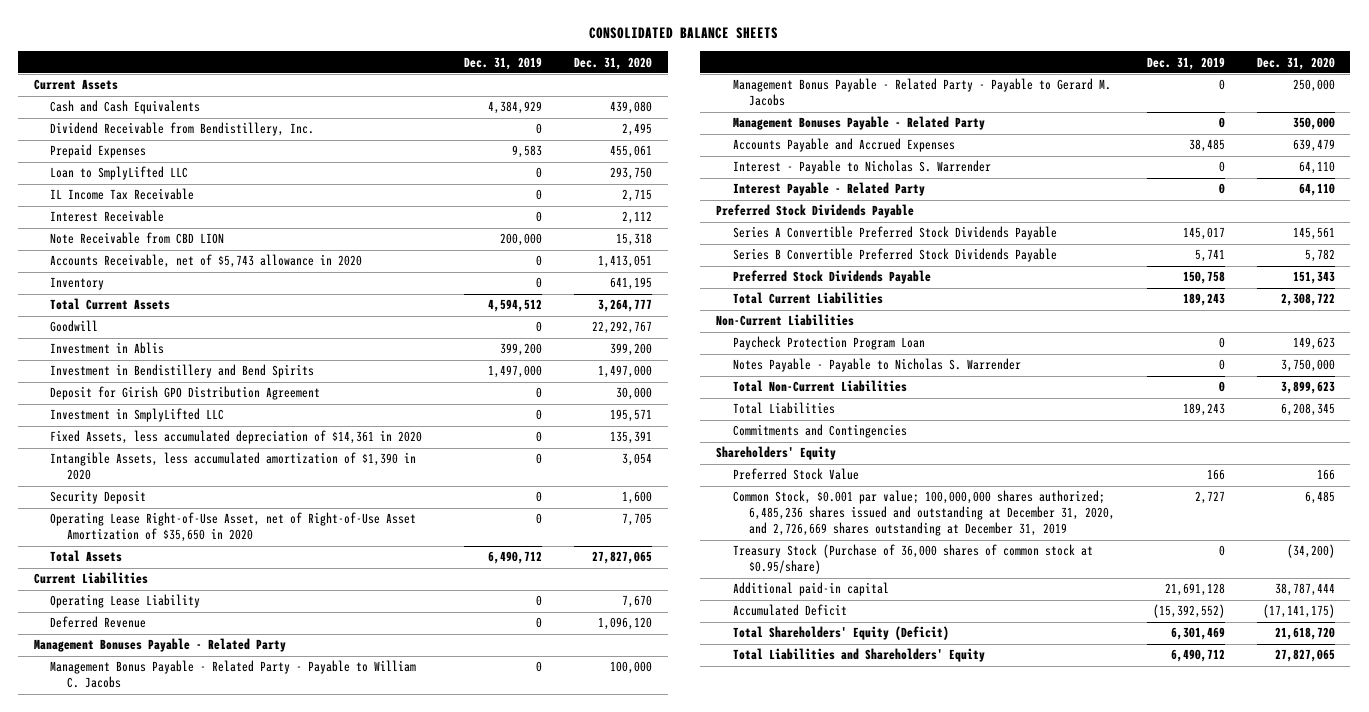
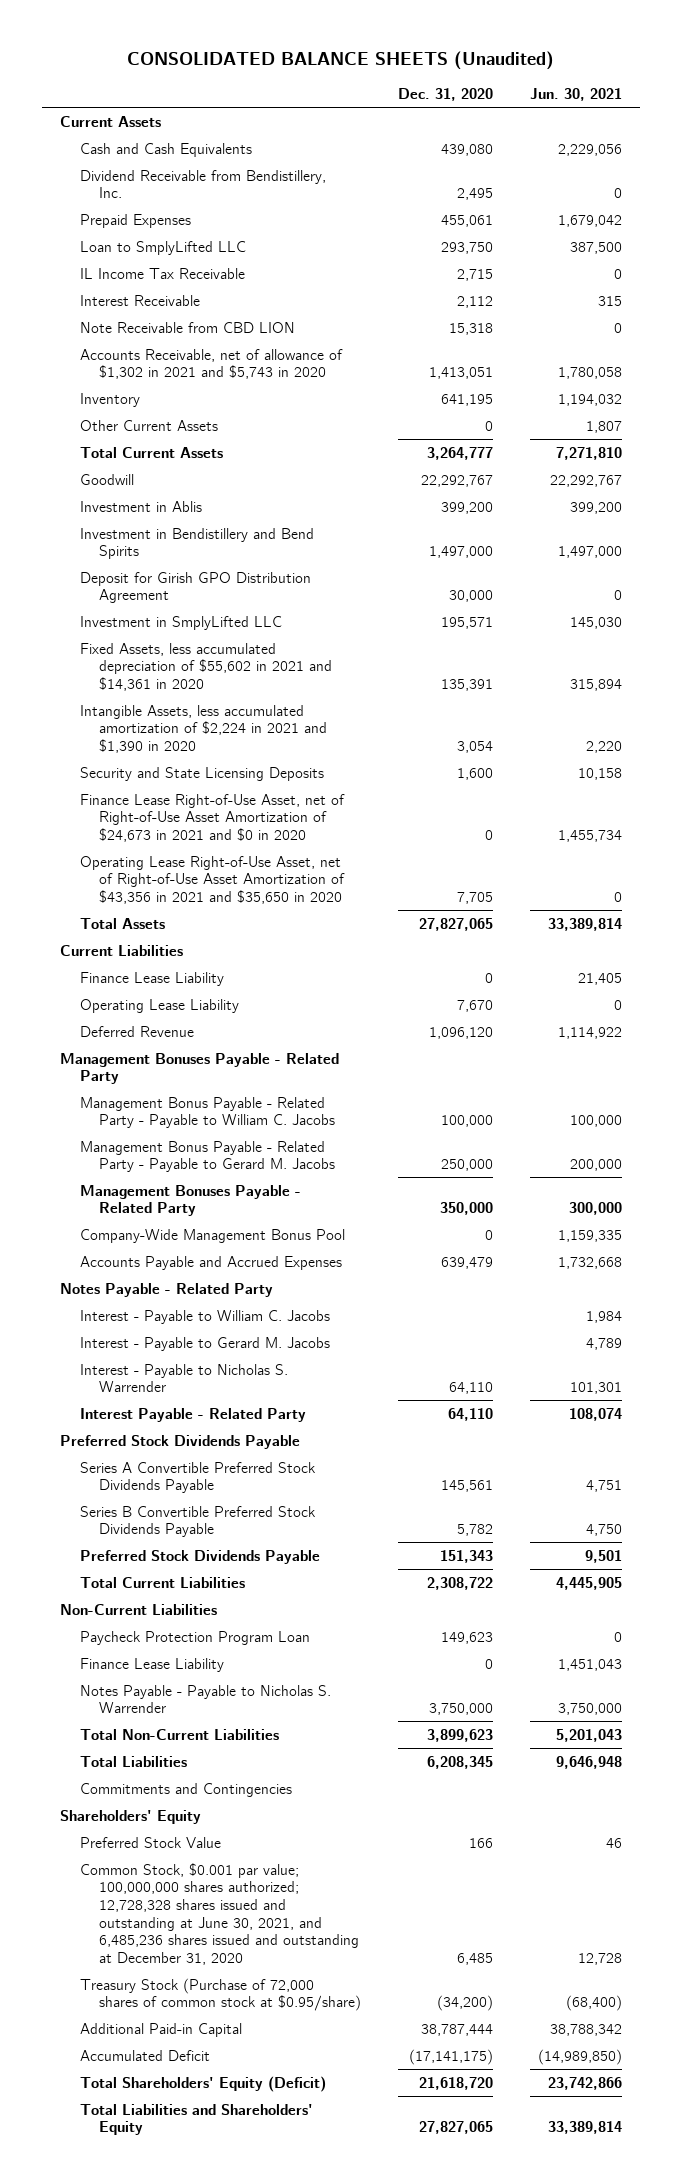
- CONSOLIDATED BALANCE SHEETS
+ CONSOLIDATED BALANCE SHEETS (Unaudited)
- | Dec. 31, 2019 | Dec. 31, 2020
+ | Dec. 31, 2020 | Jun. 30, 2021
- Accounts Receivable, net of $5,743 allowance in 2020 | 0 | 1,413,051
+ Accounts Receivable, net of allowance of $1,302 in 2021 and $5,743 in 2020 | 1,413,051 | 1,780,058
+ Other Current Assets | 0 | 1,807
- Fixed Assets, less accumulated depreciation of $14,361 in 2020 | 0 | 135,391
- Intangible Assets, less accumulated amortization of $1,390 in 2020 | 0 | 3,054
- Security Deposit | 0 | 1,600
- Operating Lease Right-of-Use Asset, net of Right-of-Use Asset Amortization of $35,650 in 2020 | 0 | 7,705
+ Fixed Assets, less accumulated depreciation of $55,602 in 2021 and $14,361 in 2020 | 135,391 | 315,894
+ Intangible Assets, less accumulated amortization of $2,224 in 2021 and $1,390 in 2020 | 3,054 | 2,220
+ Security and State Licensing Deposits | 1,600 | 10,158
+ Finance Lease Right-of-Use Asset, net of Right-of-Use Asset Amortization of $24,673 in 2021 and $0 in 2020 | 0 | 1,455,734
+ Operating Lease Right-of-Use Asset, net of Right-of-Use Asset Amortization of $43,356 in 2021 and $35,650 in 2020 | 7,705 | 0
+ Finance Lease Liability | 0 | 21,405
+ Company-Wide Management Bonus Pool | 0 | 1,159,335
+ Notes Payable - Related Party
+ Interest - Payable to William C. Jacobs | | 1,984
+ Interest - Payable to Gerard M. Jacobs | | 4,789
+ Finance Lease Liability | 0 | 1,451,043
- Common Stock, $0.001 par value; 100,000,000 shares authorized; 6,485,236 shares issued and outstanding at December 31, 2020, and 2,726,669 shares outstanding at December 31, 2019 | 2,727 | 6,485
- Treasury Stock (Purchase of 36,000 shares of common stock at $0.95/share) | 0 | (34,200)
- Additional paid-in capital | 21,691,128 | 38,787,444
+ Common Stock, $0.001 par value; 100,000,000 shares authorized; 12,728,328 shares issued and outstanding at June 30, 2021, and 6,485,236 shares issued and outstanding at December 31, 2020 | 6,485 | 12,728
+ Treasury Stock (Purchase of 72,000 shares of common stock at $0.95/share) | (34,200) | (68,400)
+ Additional Paid-in Capital | 38,787,444 | 38,788,342

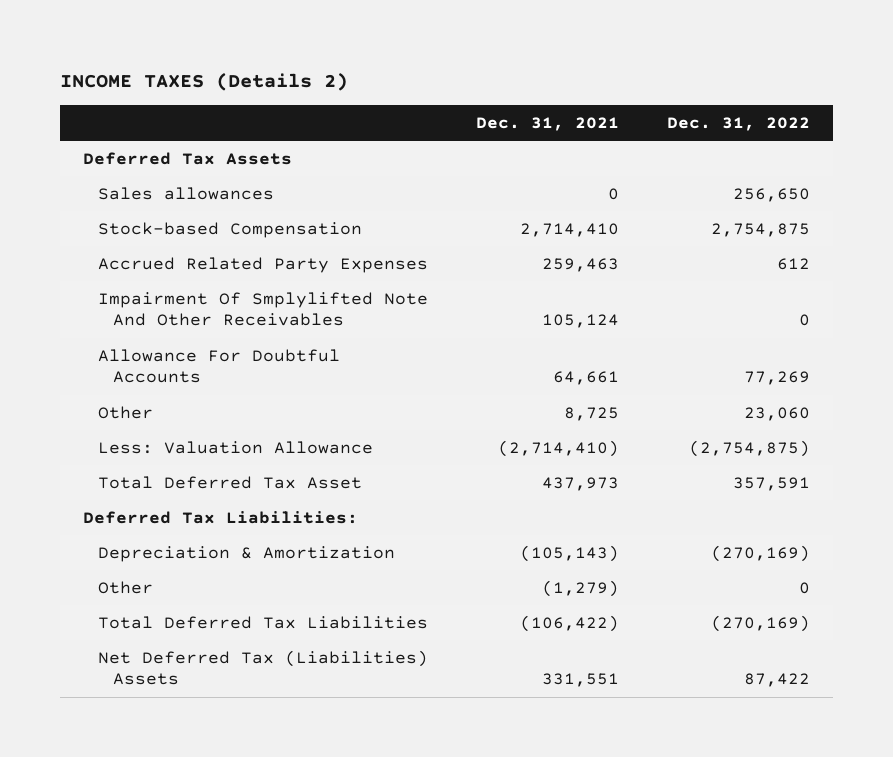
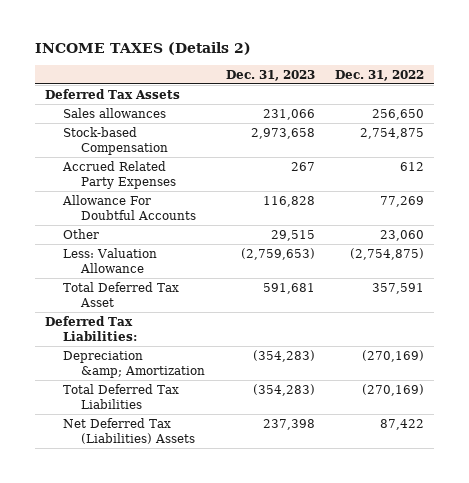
- | Dec. 31, 2021 | Dec. 31, 2022
+ | Dec. 31, 2023 | Dec. 31, 2022
- Impairment Of Smplylifted Note And Other Receivables | 105,124 | 0
- Depreciation & Amortization | (105,143) | (270,169)
- Other | (1,279) | 0
+ Depreciation &amp; Amortization | (354,283) | (270,169)

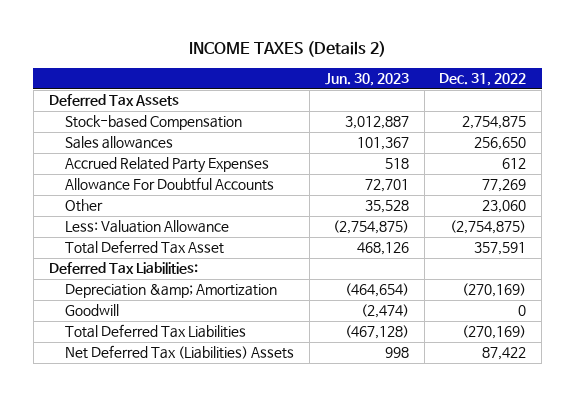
- | Dec. 31, 2023 | Dec. 31, 2022
+ | Jun. 30, 2023 | Dec. 31, 2022
moved down: Sales allowances | 101,367 | 256,650
+ Goodwill | (2,474) | 0

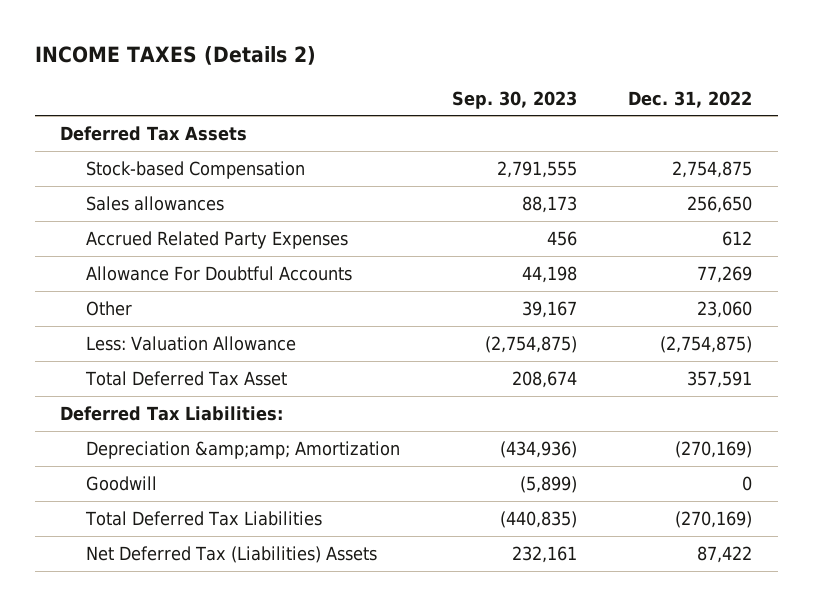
- | Jun. 30, 2023 | Dec. 31, 2022
+ | Sep. 30, 2023 | Dec. 31, 2022
- Depreciation &amp; Amortization | (464,654) | (270,169)
+ Depreciation &amp;amp; Amortization | (434,936) | (270,169)

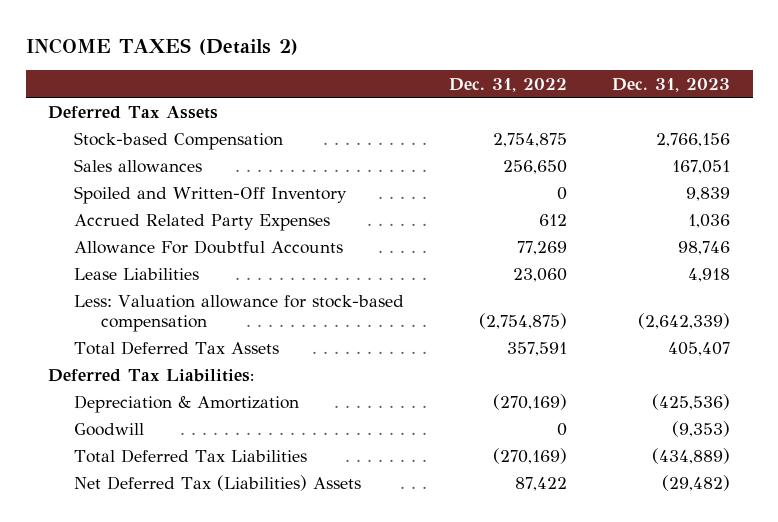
- | Sep. 30, 2023 | Dec. 31, 2022
+ | Dec. 31, 2022 | Dec. 31, 2023
+ Spoiled and Written-Off Inventory | 0 | 9,839
- Other | 39,167 | 23,060
- Less: Valuation Allowance | (2,754,875) | (2,754,875)
- Total Deferred Tax Asset | 208,674 | 357,591
+ Lease Liabilities | 23,060 | 4,918
+ Less: Valuation allowance for stock-based compensation | (2,754,875) | (2,642,339)
+ Total Deferred Tax Assets | 357,591 | 405,407
- Depreciation &amp;amp; Amortization | (434,936) | (270,169)
+ Depreciation & Amortization | (270,169) | (425,536)

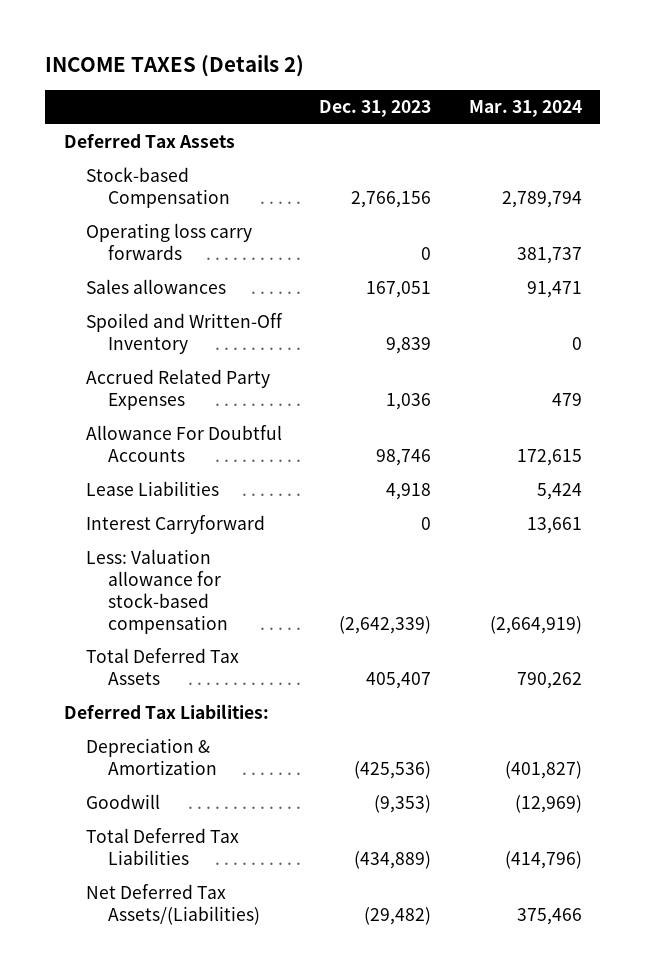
- | Dec. 31, 2022 | Dec. 31, 2023
+ | Dec. 31, 2023 | Mar. 31, 2024
+ Operating loss carry forwards | 0 | 381,737
+ Interest Carryforward | 0 | 13,661
- Net Deferred Tax (Liabilities) Assets | 87,422 | (29,482)
+ Net Deferred Tax Assets/(Liabilities) | (29,482) | 375,466

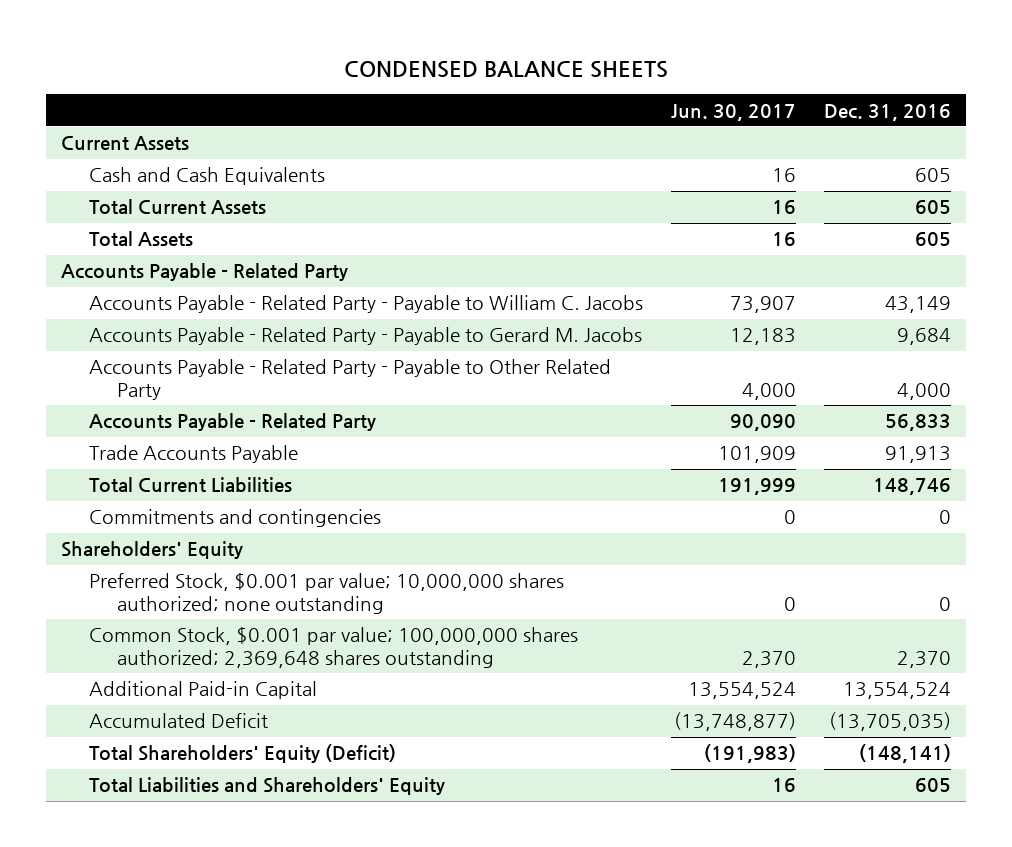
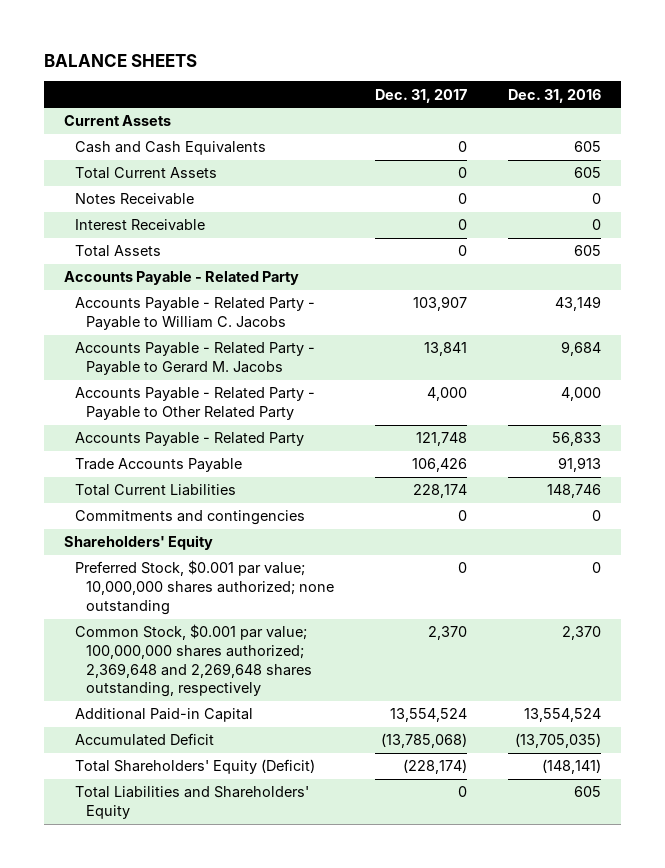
- CONDENSED BALANCE SHEETS
+ BALANCE SHEETS
- | Jun. 30, 2017 | Dec. 31, 2016
+ | Dec. 31, 2017 | Dec. 31, 2016
+ Notes Receivable | 0 | 0
+ Interest Receivable | 0 | 0
- Common Stock, $0.001 par value; 100,000,000 shares authorized; 2,369,648 shares outstanding | 2,370 | 2,370
+ Common Stock, $0.001 par value; 100,000,000 shares authorized; 2,369,648 and 2,269,648 shares outstanding, respectively | 2,370 | 2,370

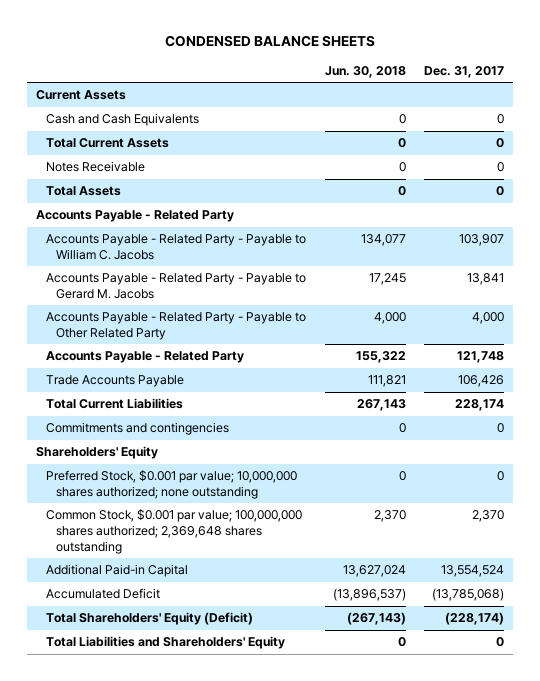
- BALANCE SHEETS
+ CONDENSED BALANCE SHEETS
- | Dec. 31, 2017 | Dec. 31, 2016
+ | Jun. 30, 2018 | Dec. 31, 2017
- Interest Receivable | 0 | 0
- Common Stock, $0.001 par value; 100,000,000 shares authorized; 2,369,648 and 2,269,648 shares outstanding, respectively | 2,370 | 2,370
+ Common Stock, $0.001 par value; 100,000,000 shares authorized; 2,369,648 shares outstanding | 2,370 | 2,370

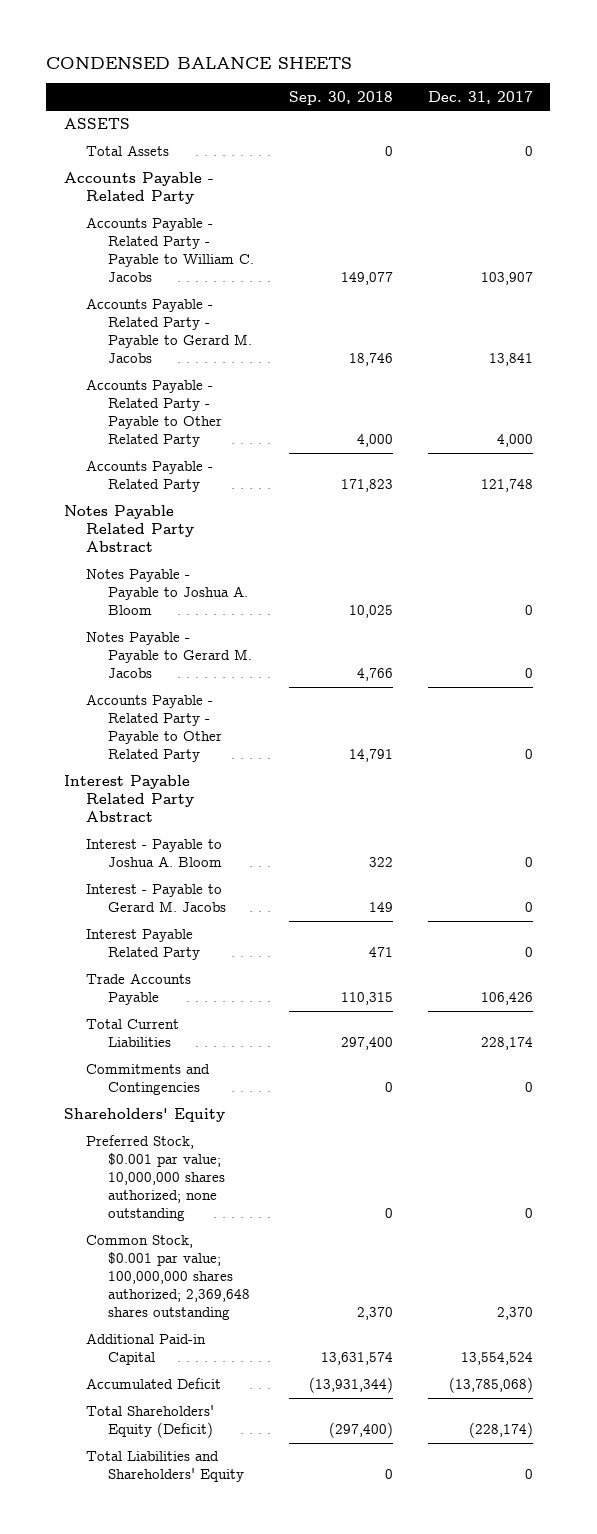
- | Jun. 30, 2018 | Dec. 31, 2017
+ | Sep. 30, 2018 | Dec. 31, 2017
- Current Assets
- Cash and Cash Equivalents | 0 | 0
- Total Current Assets | 0 | 0
- Notes Receivable | 0 | 0
+ ASSETS
+ Notes Payable Related Party Abstract
+ Notes Payable - Payable to Joshua A. Bloom | 10,025 | 0
+ Notes Payable - Payable to Gerard M. Jacobs | 4,766 | 0
+ Accounts Payable - Related Party - Payable to Other Related Party | 14,791 | 0
+ Interest Payable Related Party Abstract
+ Interest - Payable to Joshua A. Bloom | 322 | 0
+ Interest - Payable to Gerard M. Jacobs | 149 | 0
+ Interest Payable Related Party | 471 | 0
- Commitments and contingencies | 0 | 0
+ Commitments and Contingencies | 0 | 0

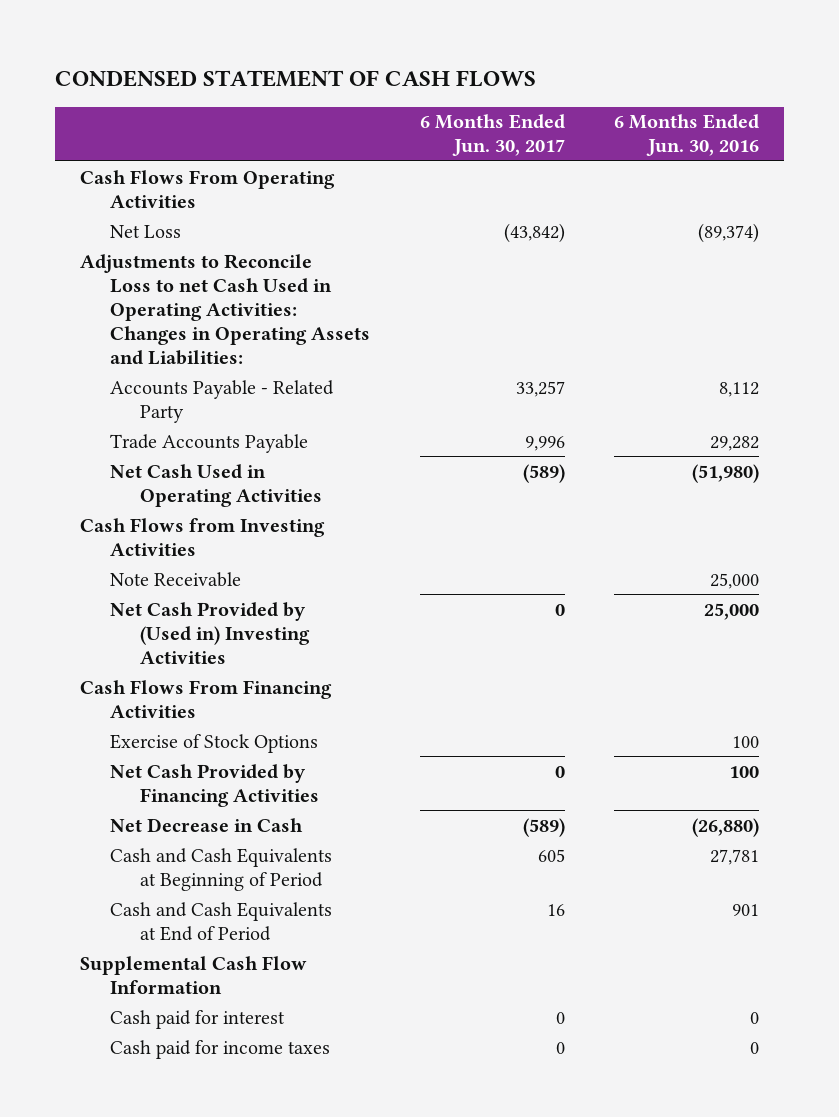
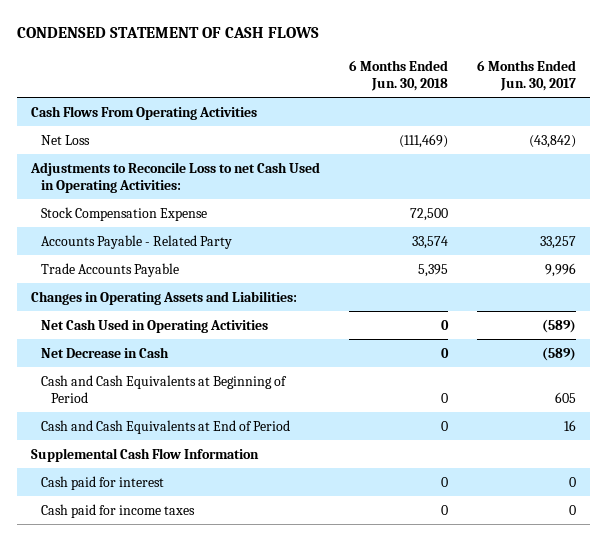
- | 6 Months Ended Jun. 30, 2017 | 6 Months Ended Jun. 30, 2016
+ | 6 Months Ended Jun. 30, 2018 | 6 Months Ended Jun. 30, 2017
- Adjustments to Reconcile Loss to net Cash Used in Operating Activities: Changes in Operating Assets and Liabilities:
+ Adjustments to Reconcile Loss to net Cash Used in Operating Activities:
+ Stock Compensation Expense | 72,500 |
+ Changes in Operating Assets and Liabilities:
- Cash Flows from Investing Activities
- Note Receivable | | 25,000
- Net Cash Provided by (Used in) Investing Activities | 0 | 25,000
- Cash Flows From Financing Activities
- Exercise of Stock Options | | 100
- Net Cash Provided by Financing Activities | 0 | 100

